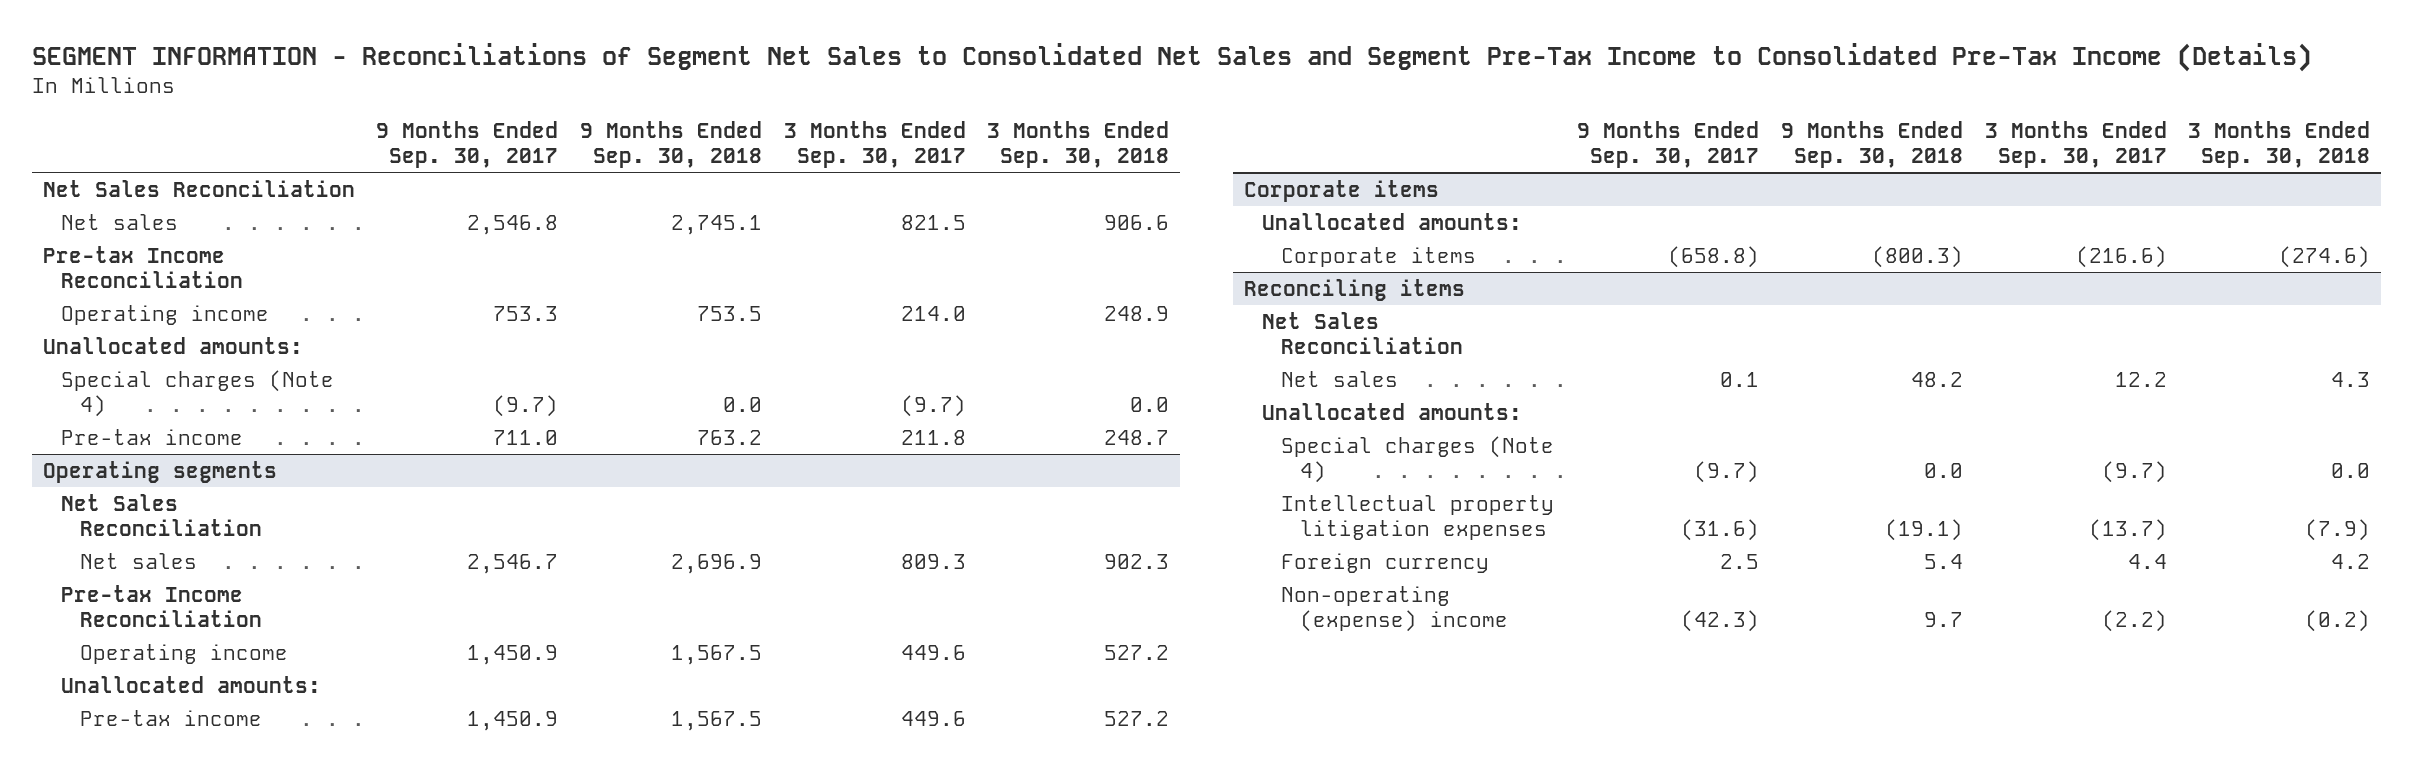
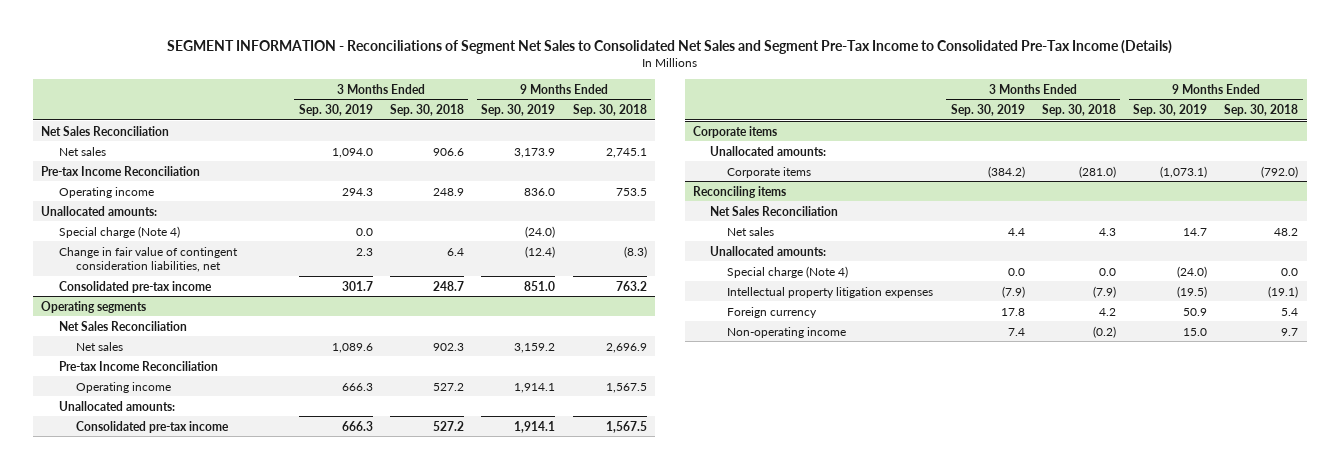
- | 9 Months Ended Sep. 30, 2017 | 9 Months Ended Sep. 30, 2018 | 3 Months Ended Sep. 30, 2017 | 3 Months Ended Sep. 30, 2018
+ | 3 Months Ended Sep. 30, 2019 | 3 Months Ended Sep. 30, 2018 | 9 Months Ended Sep. 30, 2019 | 9 Months Ended Sep. 30, 2018
- Special charges (Note 4) | (9.7) | 0.0 | (9.7) | 0.0
- Pre-tax income | 711.0 | 763.2 | 211.8 | 248.7
+ Special charge (Note 4) | 0.0 | | (24.0) |
+ Change in fair value of contingent consideration liabilities, net | 2.3 | 6.4 | (12.4) | (8.3)
+ Consolidated pre-tax income | 301.7 | 248.7 | 851.0 | 763.2
@ Operating segments
- Pre-tax income | 1,450.9 | 1,567.5 | 449.6 | 527.2
+ Consolidated pre-tax income | 666.3 | 527.2 | 1,914.1 | 1,567.5
@ Corporate items
- Corporate items | (658.8) | (800.3) | (216.6) | (274.6)
+ Corporate items | (384.2) | (281.0) | (1,073.1) | (792.0)
@ Reconciling items
- Special charges (Note 4) | (9.7) | 0.0 | (9.7) | 0.0
+ Special charge (Note 4) | 0.0 | 0.0 | (24.0) | 0.0
- Non-operating (expense) income | (42.3) | 9.7 | (2.2) | (0.2)
+ Non-operating income | 7.4 | (0.2) | 15.0 | 9.7

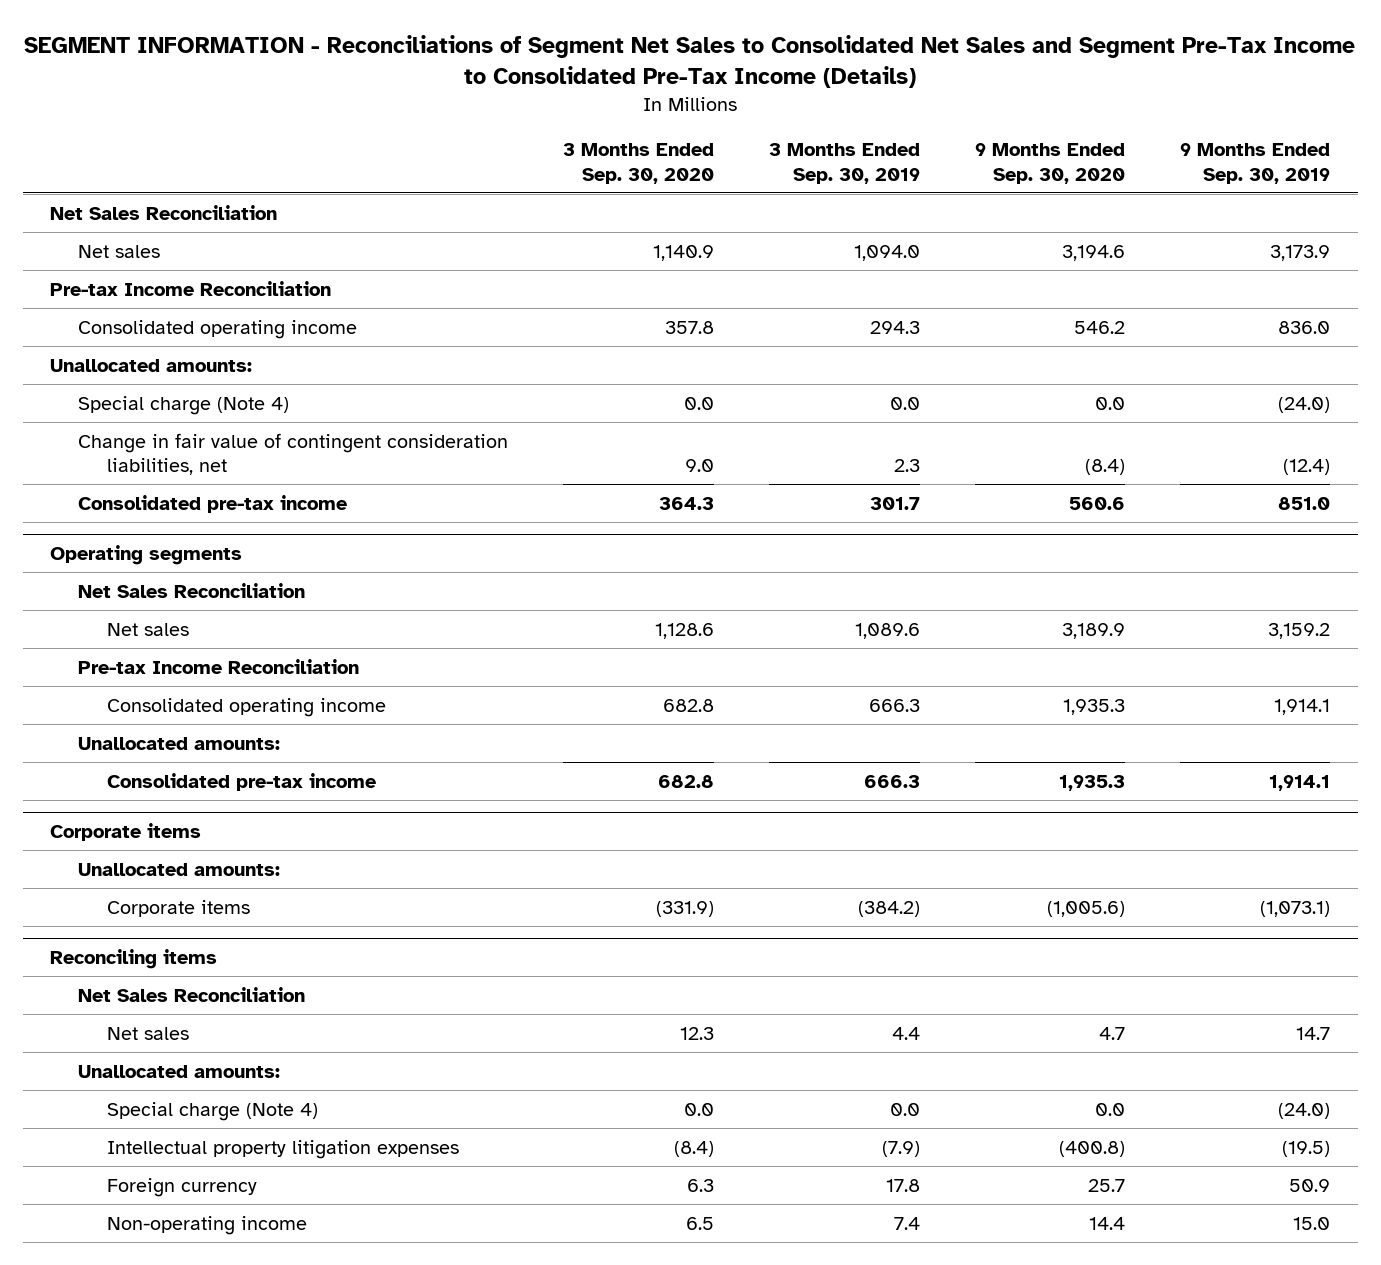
- | 3 Months Ended Sep. 30, 2019 | 3 Months Ended Sep. 30, 2018 | 9 Months Ended Sep. 30, 2019 | 9 Months Ended Sep. 30, 2018
+ | 3 Months Ended Sep. 30, 2020 | 3 Months Ended Sep. 30, 2019 | 9 Months Ended Sep. 30, 2020 | 9 Months Ended Sep. 30, 2019
- Operating income | 294.3 | 248.9 | 836.0 | 753.5
+ Consolidated operating income | 357.8 | 294.3 | 546.2 | 836.0
@ Operating segments
- Operating income | 666.3 | 527.2 | 1,914.1 | 1,567.5
+ Consolidated operating income | 682.8 | 666.3 | 1,935.3 | 1,914.1

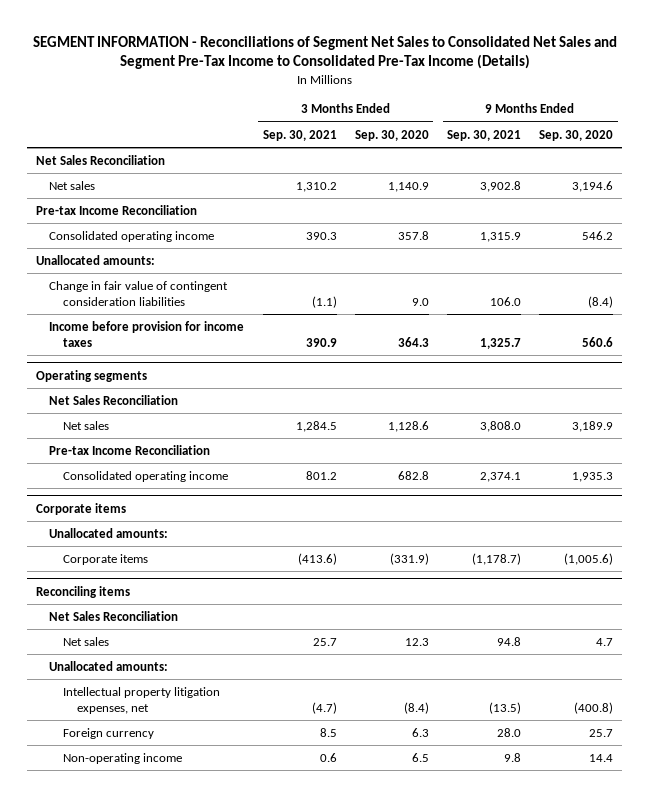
- | 3 Months Ended Sep. 30, 2020 | 3 Months Ended Sep. 30, 2019 | 9 Months Ended Sep. 30, 2020 | 9 Months Ended Sep. 30, 2019
+ | 3 Months Ended Sep. 30, 2021 | 3 Months Ended Sep. 30, 2020 | 9 Months Ended Sep. 30, 2021 | 9 Months Ended Sep. 30, 2020
- Special charge (Note 4) | 0.0 | 0.0 | 0.0 | (24.0)
- Change in fair value of contingent consideration liabilities, net | 9.0 | 2.3 | (8.4) | (12.4)
- Consolidated pre-tax income | 364.3 | 301.7 | 560.6 | 851.0
+ Change in fair value of contingent consideration liabilities | (1.1) | 9.0 | 106.0 | (8.4)
+ Income before provision for income taxes | 390.9 | 364.3 | 1,325.7 | 560.6
@ Operating segments
- Unallocated amounts:
- Consolidated pre-tax income | 682.8 | 666.3 | 1,935.3 | 1,914.1
@ Reconciling items
- Special charge (Note 4) | 0.0 | 0.0 | 0.0 | (24.0)
- Intellectual property litigation expenses | (8.4) | (7.9) | (400.8) | (19.5)
+ Intellectual property litigation expenses, net | (4.7) | (8.4) | (13.5) | (400.8)

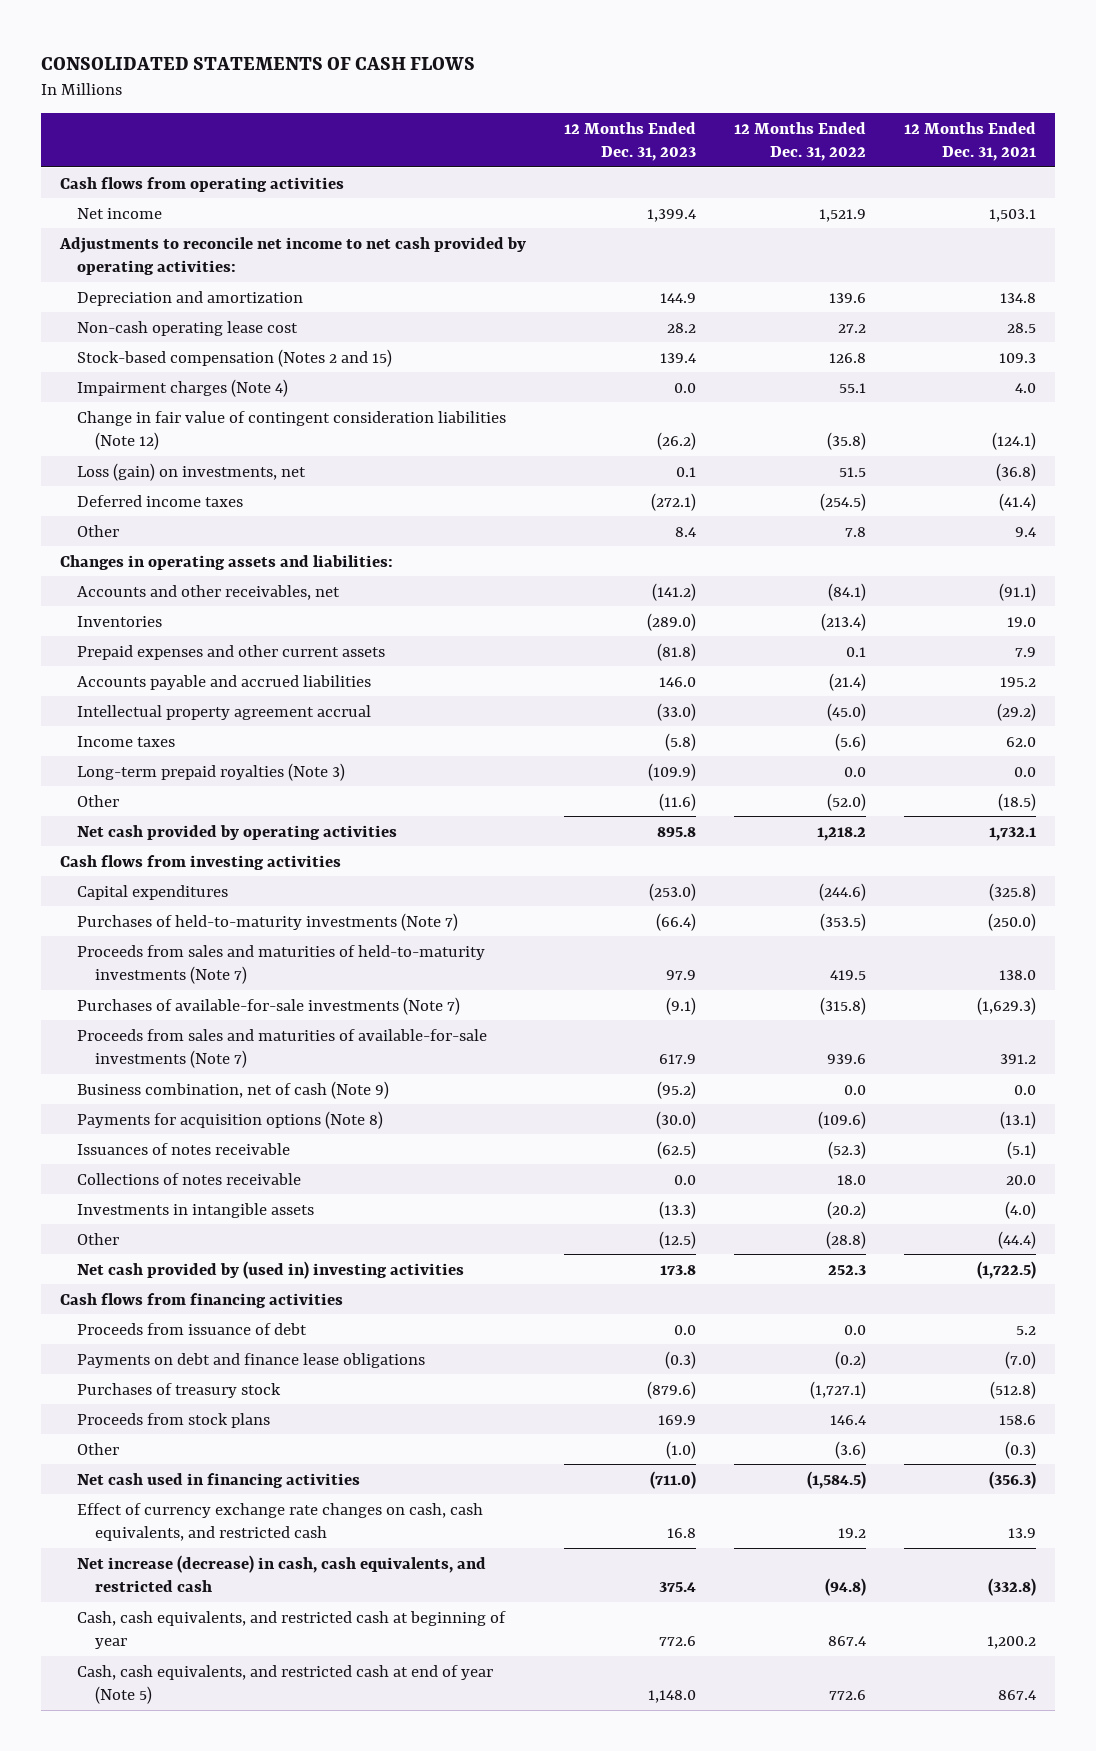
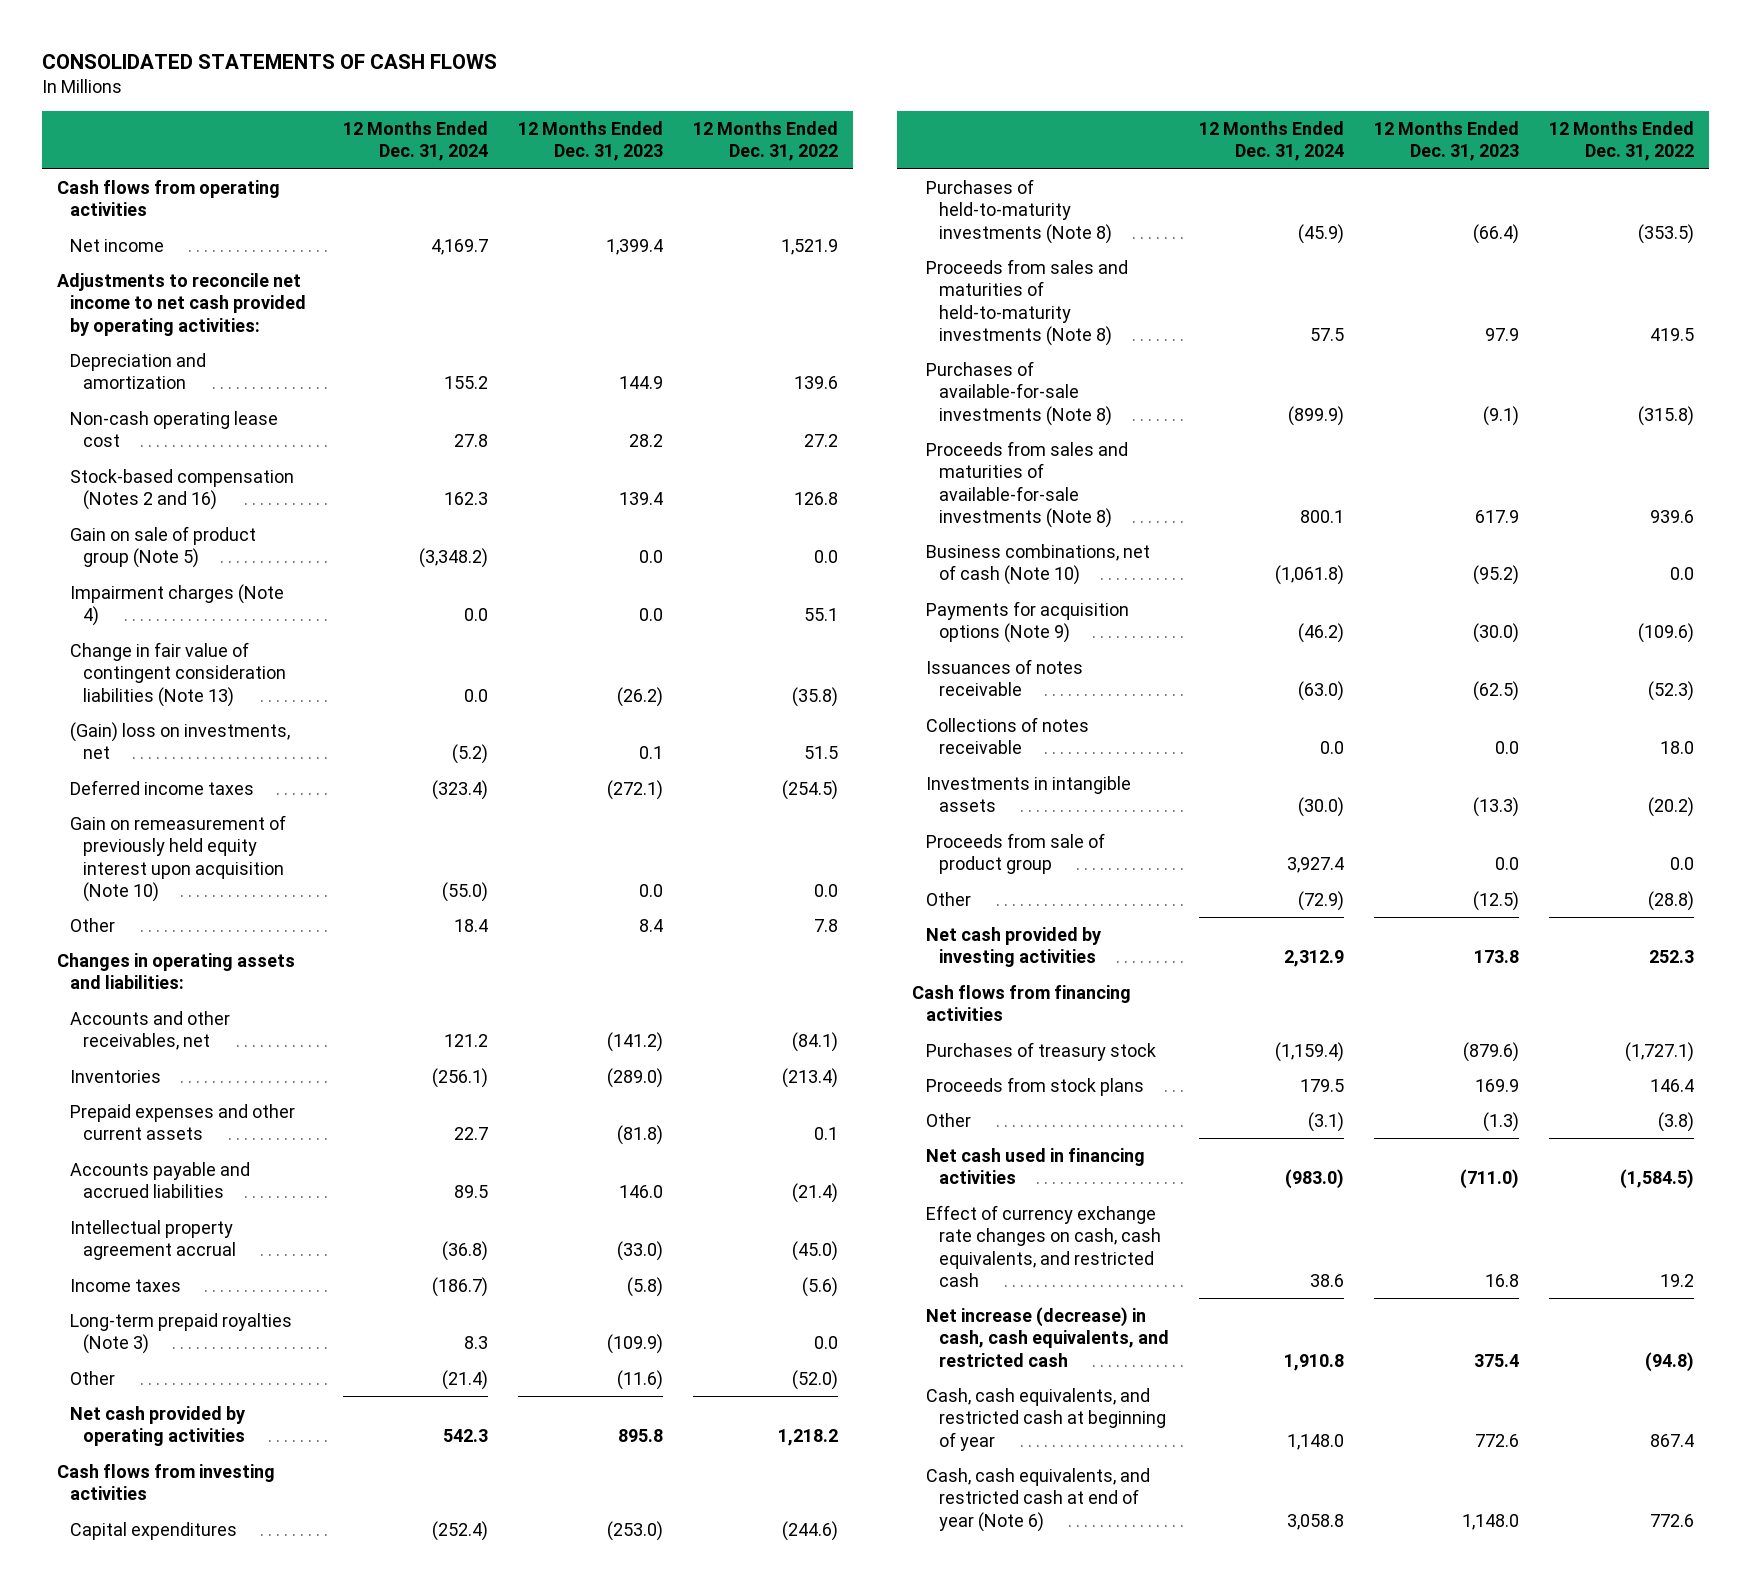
- | 12 Months Ended Dec. 31, 2023 | 12 Months Ended Dec. 31, 2022 | 12 Months Ended Dec. 31, 2021
+ | 12 Months Ended Dec. 31, 2024 | 12 Months Ended Dec. 31, 2023 | 12 Months Ended Dec. 31, 2022
- Stock-based compensation (Notes 2 and 15) | 139.4 | 126.8 | 109.3
+ Stock-based compensation (Notes 2 and 16) | 162.3 | 139.4 | 126.8
+ Gain on sale of product group (Note 5) | (3,348.2) | 0.0 | 0.0
- Change in fair value of contingent consideration liabilities (Note 12) | (26.2) | (35.8) | (124.1)
- Loss (gain) on investments, net | 0.1 | 51.5 | (36.8)
+ Change in fair value of contingent consideration liabilities (Note 13) | 0.0 | (26.2) | (35.8)
+ (Gain) loss on investments, net | (5.2) | 0.1 | 51.5
+ Gain on remeasurement of previously held equity interest upon acquisition (Note 10) | (55.0) | 0.0 | 0.0
- Purchases of held-to-maturity investments (Note 7) | (66.4) | (353.5) | (250.0)
- Proceeds from sales and maturities of held-to-maturity investments (Note 7) | 97.9 | 419.5 | 138.0
- Purchases of available-for-sale investments (Note 7) | (9.1) | (315.8) | (1,629.3)
- Proceeds from sales and maturities of available-for-sale investments (Note 7) | 617.9 | 939.6 | 391.2
- Business combination, net of cash (Note 9) | (95.2) | 0.0 | 0.0
- Payments for acquisition options (Note 8) | (30.0) | (109.6) | (13.1)
+ Purchases of held-to-maturity investments (Note 8) | (45.9) | (66.4) | (353.5)
+ Proceeds from sales and maturities of held-to-maturity investments (Note 8) | 57.5 | 97.9 | 419.5
+ Purchases of available-for-sale investments (Note 8) | (899.9) | (9.1) | (315.8)
+ Proceeds from sales and maturities of available-for-sale investments (Note 8) | 800.1 | 617.9 | 939.6
+ Business combinations, net of cash (Note 10) | (1,061.8) | (95.2) | 0.0
+ Payments for acquisition options (Note 9) | (46.2) | (30.0) | (109.6)
+ Proceeds from sale of product group | 3,927.4 | 0.0 | 0.0
- Net cash provided by (used in) investing activities | 173.8 | 252.3 | (1,722.5)
+ Net cash provided by investing activities | 2,312.9 | 173.8 | 252.3
- Proceeds from issuance of debt | 0.0 | 0.0 | 5.2
- Payments on debt and finance lease obligations | (0.3) | (0.2) | (7.0)
- Other | (1.0) | (3.6) | (0.3)
+ Other | (3.1) | (1.3) | (3.8)
- Cash, cash equivalents, and restricted cash at end of year (Note 5) | 1,148.0 | 772.6 | 867.4
+ Cash, cash equivalents, and restricted cash at end of year (Note 6) | 3,058.8 | 1,148.0 | 772.6

